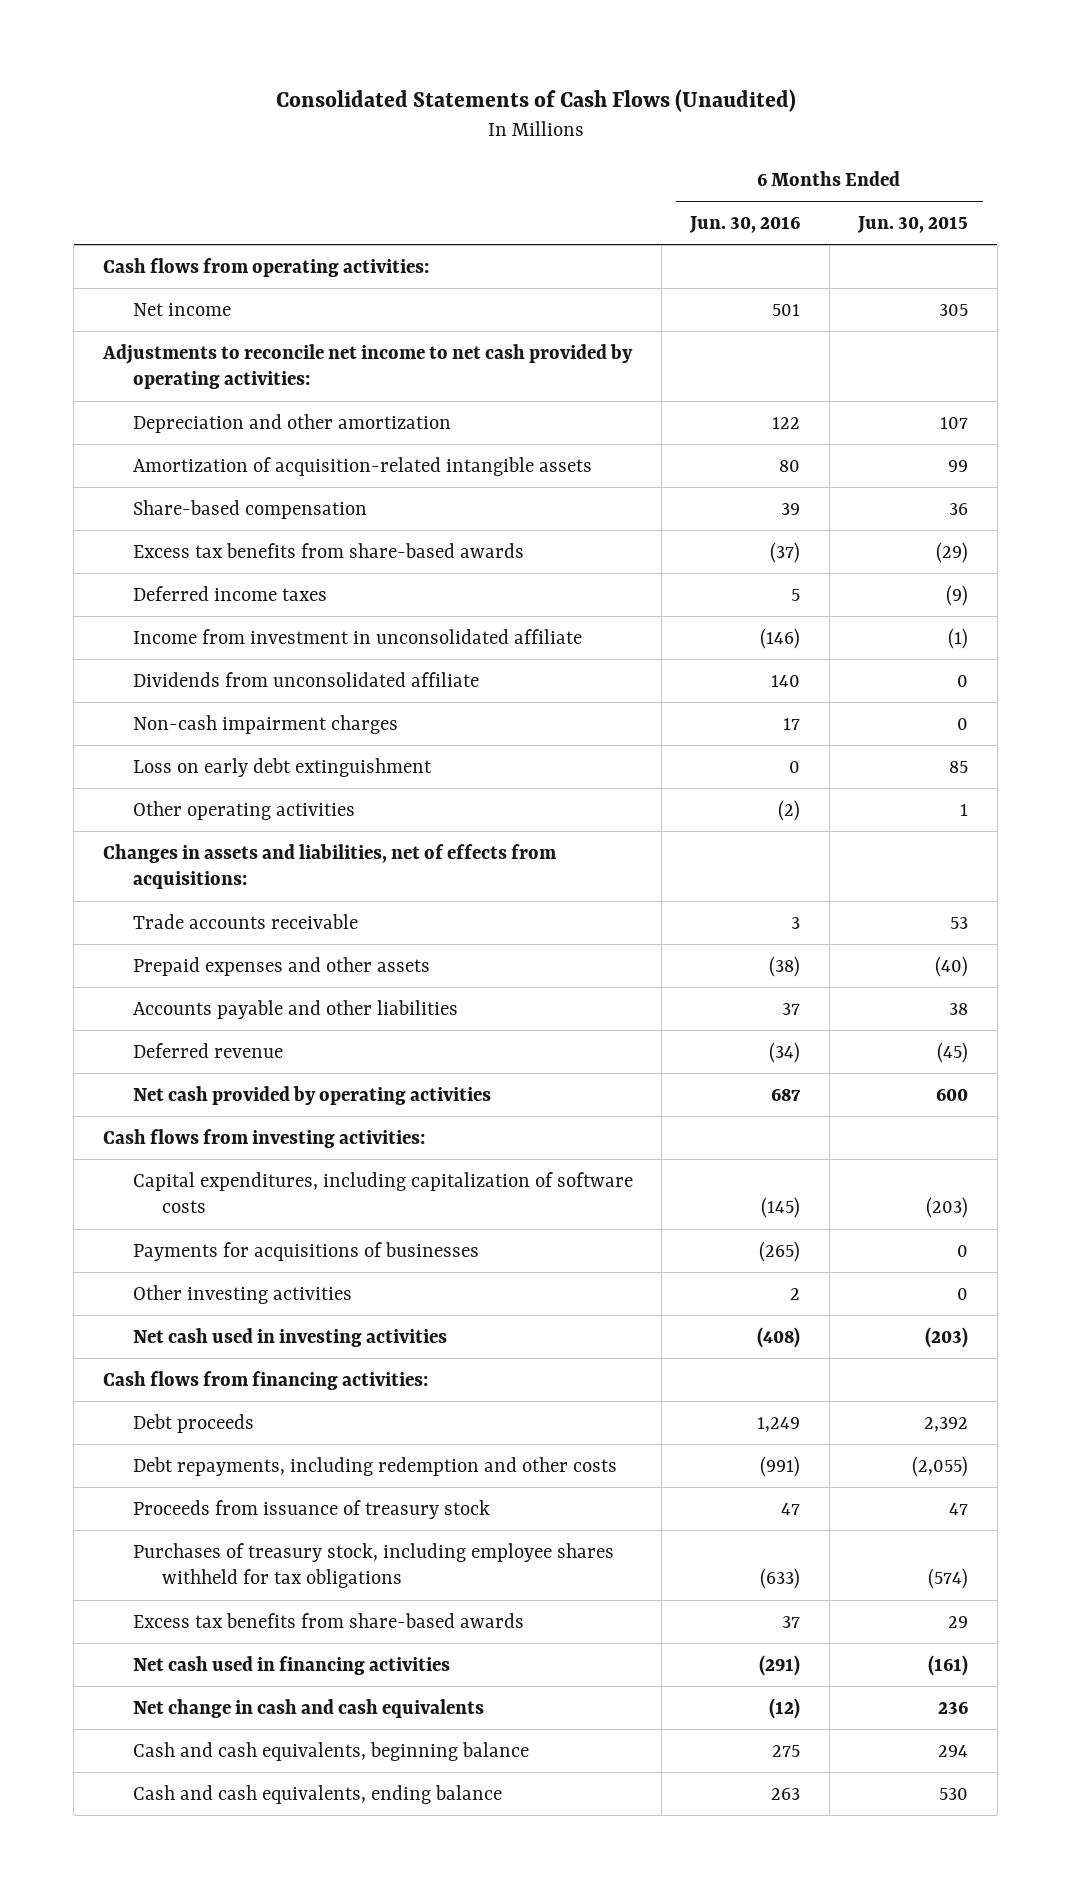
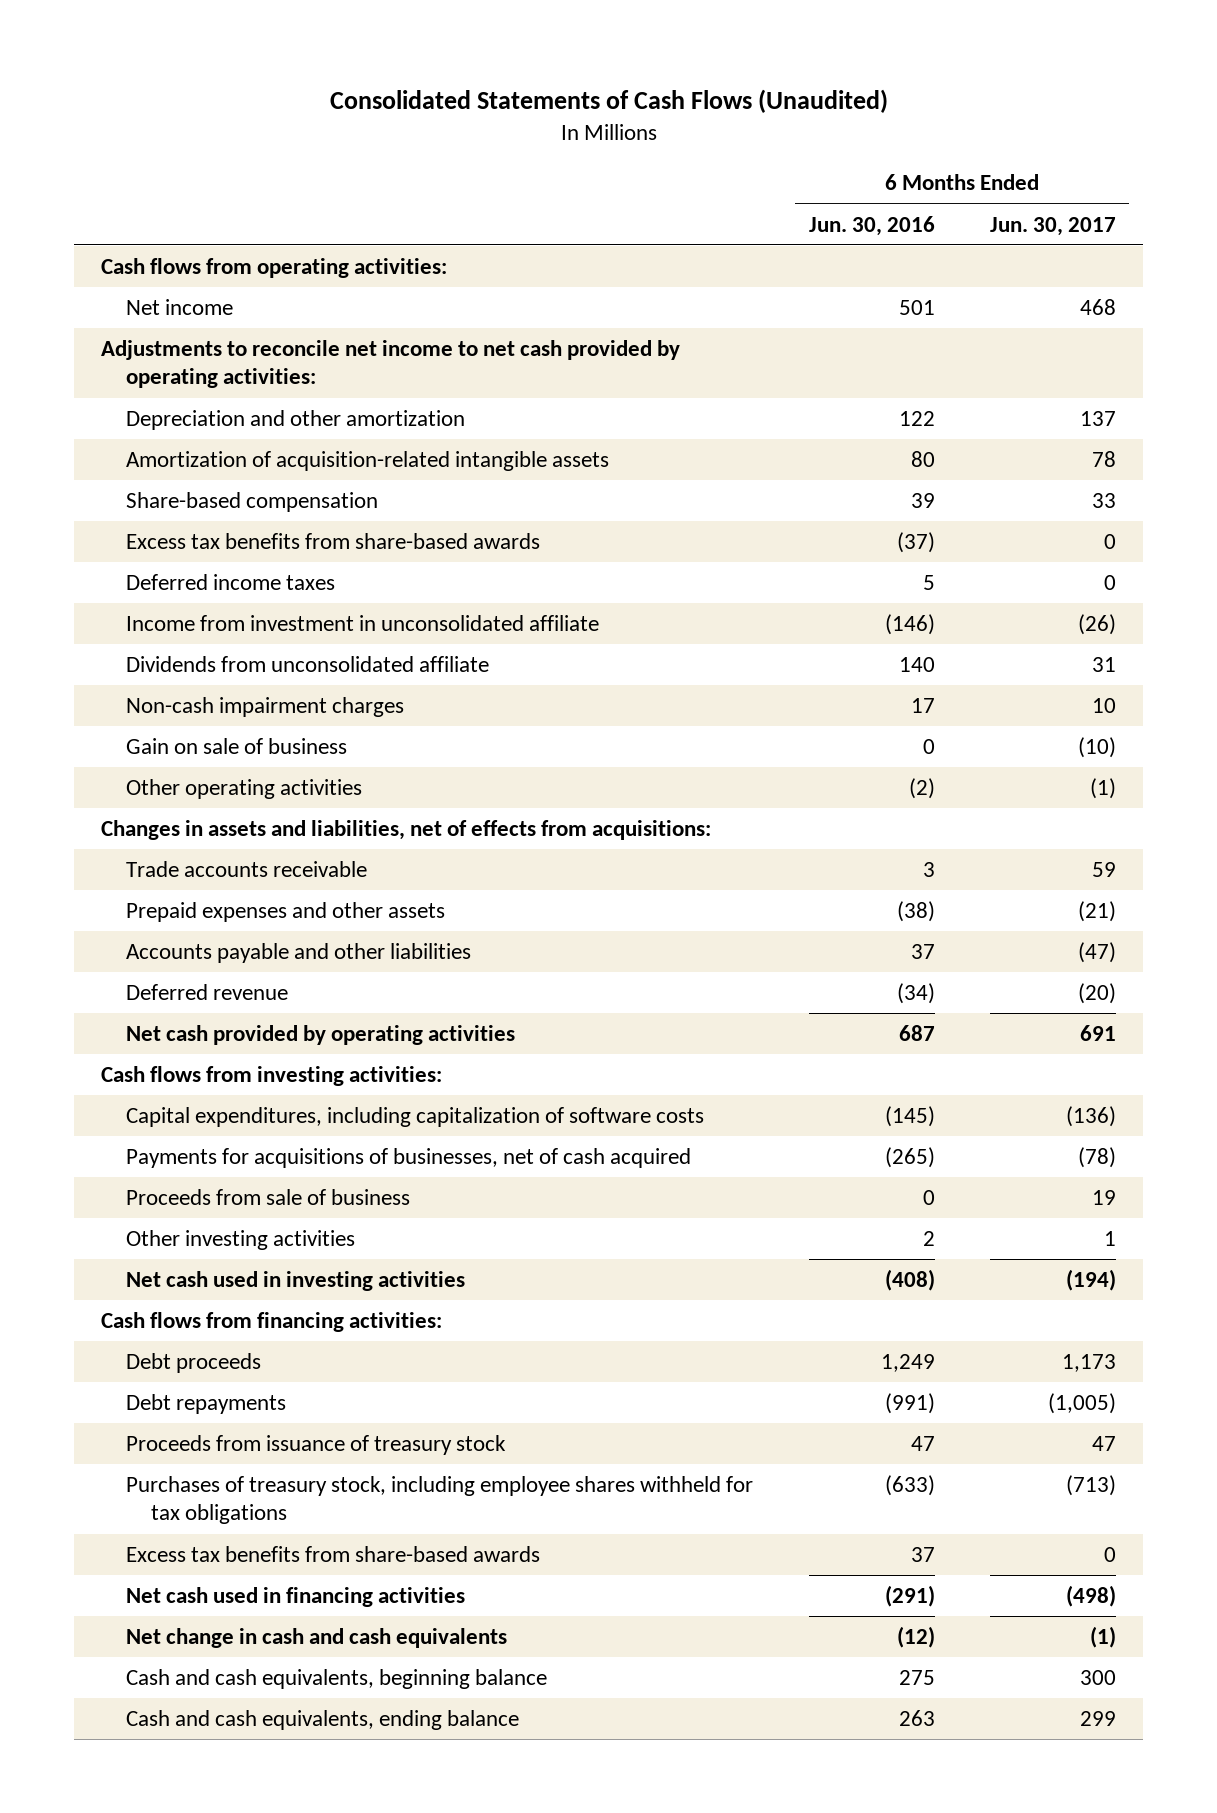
- | 6 Months Ended Jun. 30, 2016 | 6 Months Ended Jun. 30, 2015
+ | 6 Months Ended Jun. 30, 2016 | 6 Months Ended Jun. 30, 2017
- Loss on early debt extinguishment | 0 | 85
+ Gain on sale of business | 0 | (10)
- Payments for acquisitions of businesses | (265) | 0
+ Payments for acquisitions of businesses, net of cash acquired | (265) | (78)
+ Proceeds from sale of business | 0 | 19
- Debt repayments, including redemption and other costs | (991) | (2,055)
+ Debt repayments | (991) | (1,005)

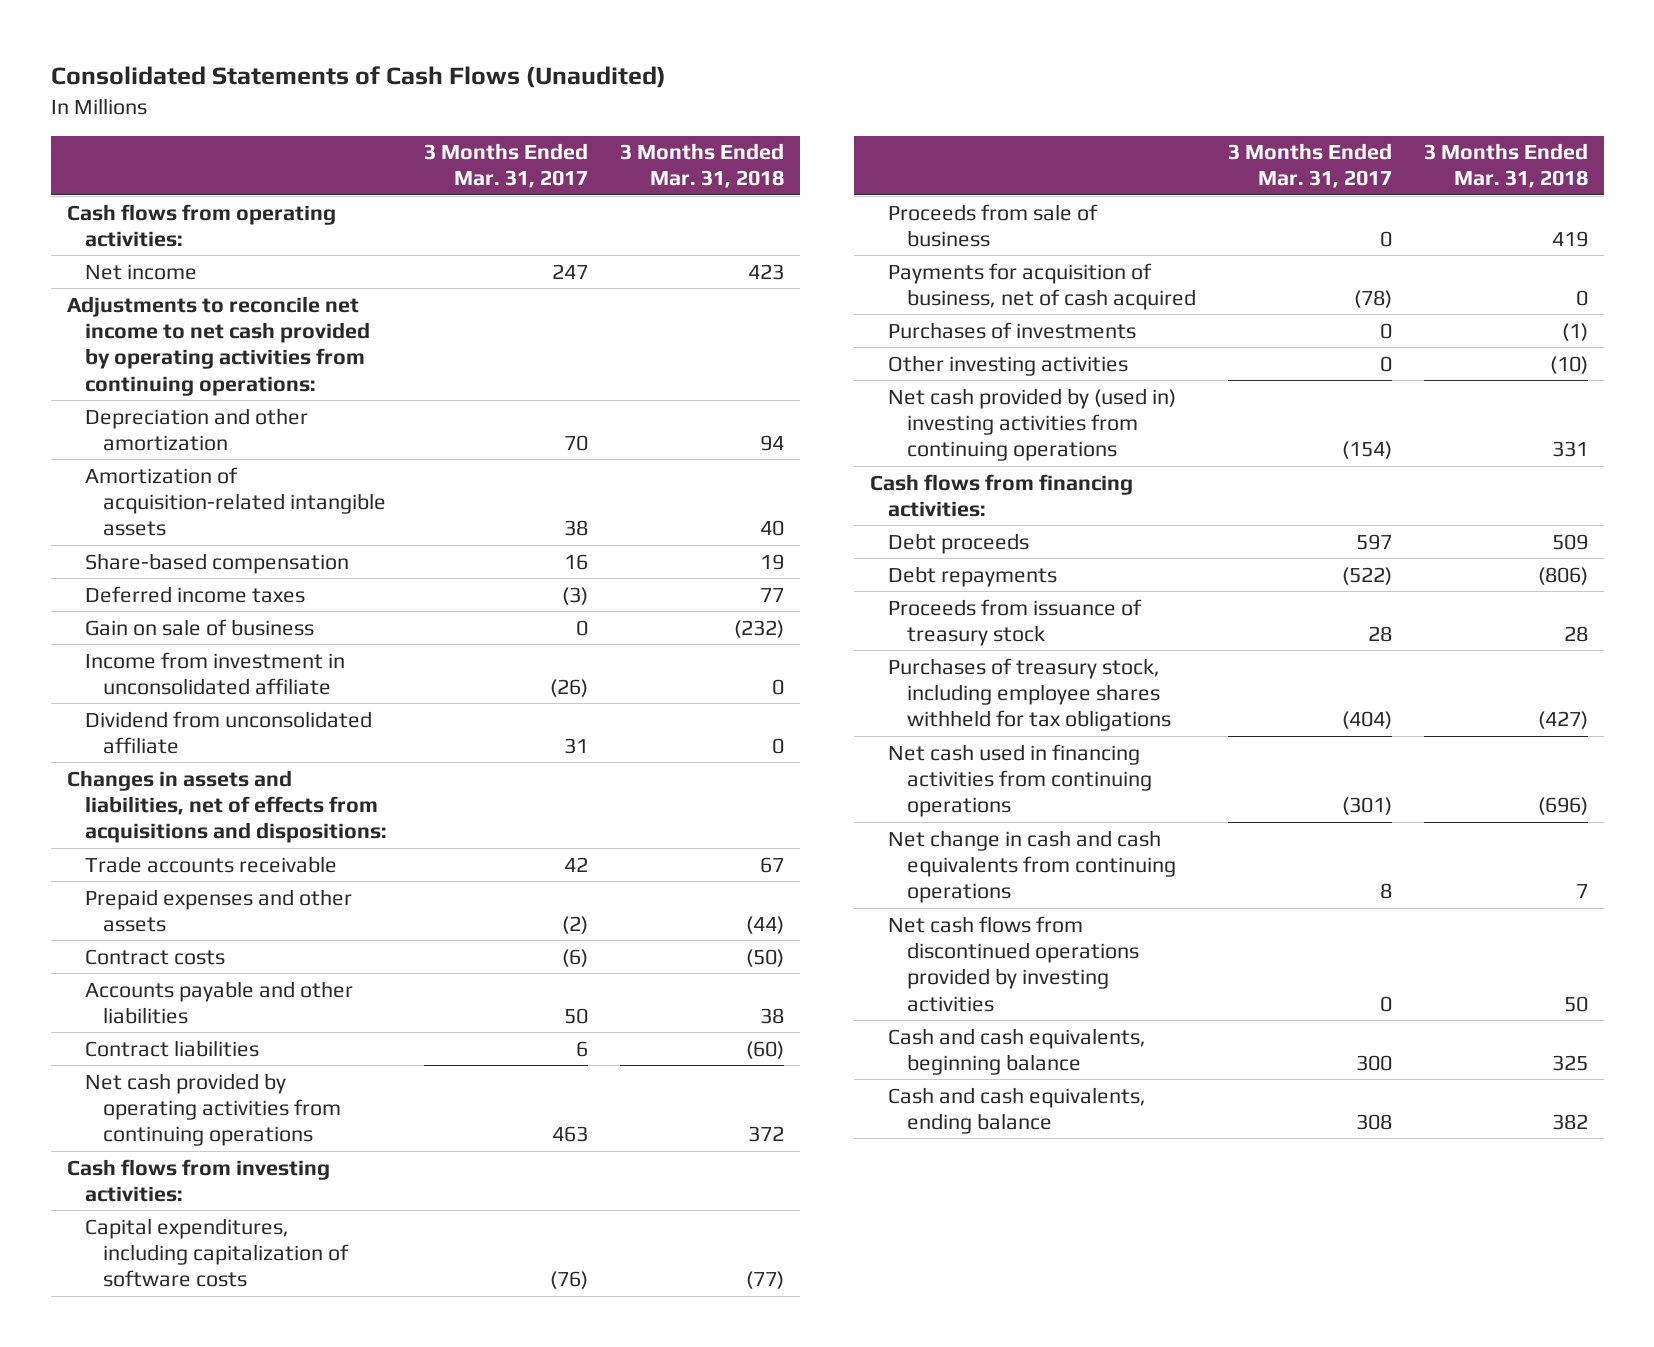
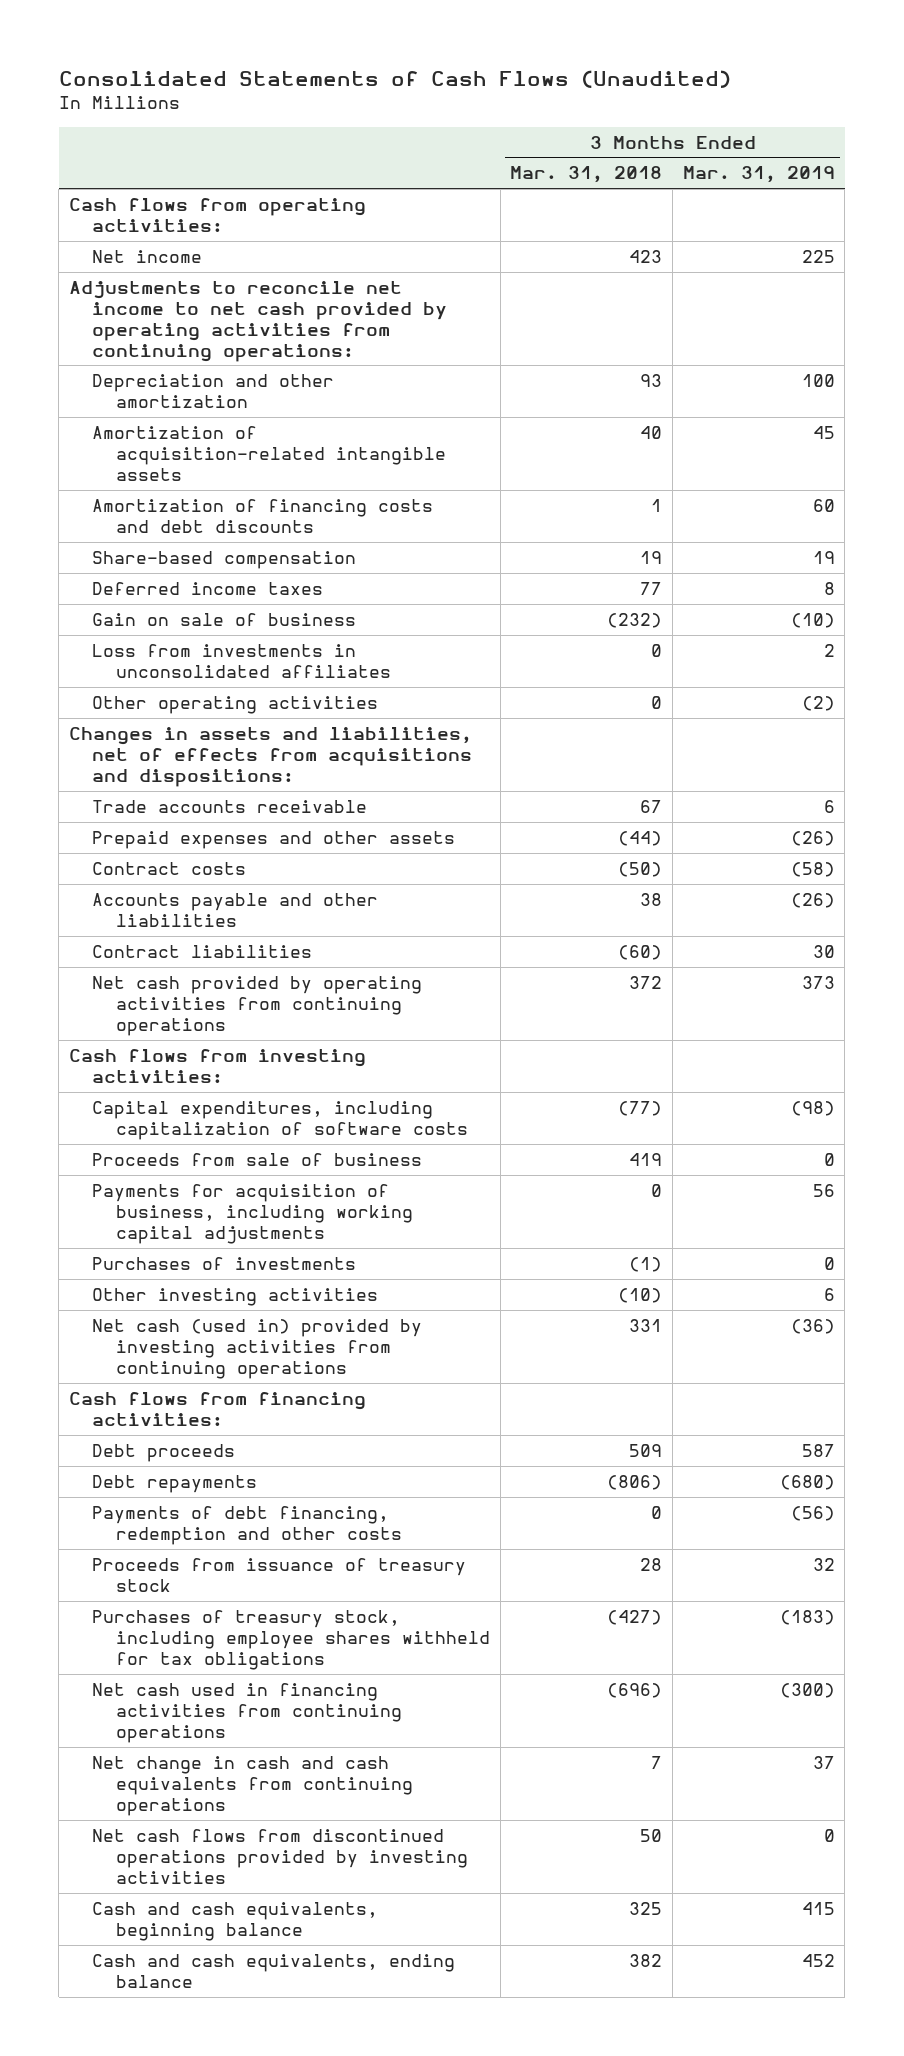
- | 3 Months Ended Mar. 31, 2017 | 3 Months Ended Mar. 31, 2018
+ | 3 Months Ended Mar. 31, 2018 | 3 Months Ended Mar. 31, 2019
- Depreciation and other amortization | 70 | 94
+ Depreciation and other amortization | 93 | 100
+ Amortization of financing costs and debt discounts | 1 | 60
- Income from investment in unconsolidated affiliate | (26) | 0
- Dividend from unconsolidated affiliate | 31 | 0
+ Loss from investments in unconsolidated affiliates | 0 | 2
+ Other operating activities | 0 | (2)
- Payments for acquisition of business, net of cash acquired | (78) | 0
+ Payments for acquisition of business, including working capital adjustments | 0 | 56
- Net cash provided by (used in) investing activities from continuing operations | (154) | 331
+ Net cash (used in) provided by investing activities from continuing operations | 331 | (36)
+ Payments of debt financing, redemption and other costs | 0 | (56)

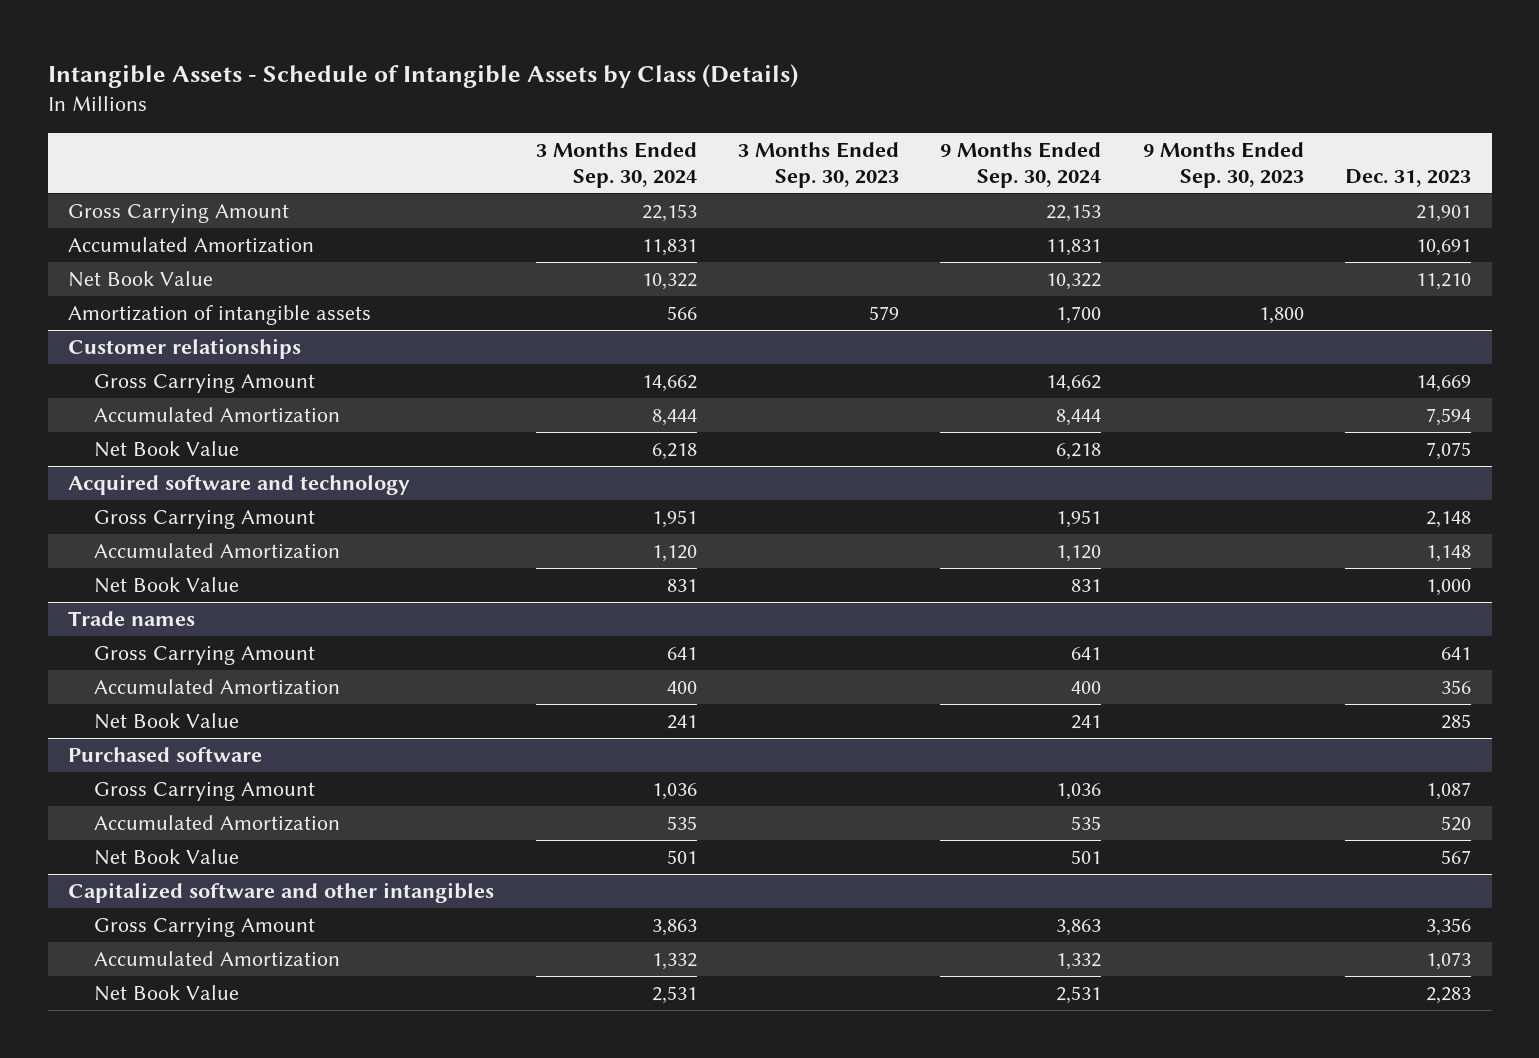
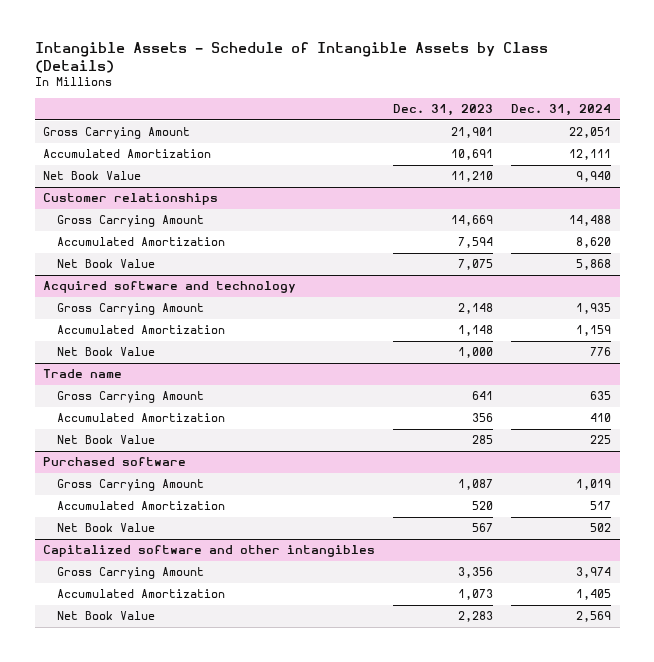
- | 3 Months Ended Sep. 30, 2024 | 3 Months Ended Sep. 30, 2023 | 9 Months Ended Sep. 30, 2024 | 9 Months Ended Sep. 30, 2023 | Dec. 31, 2023
+ | Dec. 31, 2023 | Dec. 31, 2024
- Amortization of intangible assets | 566 | 579 | 1,700 | 1,800 |
- Trade names
+ Trade name

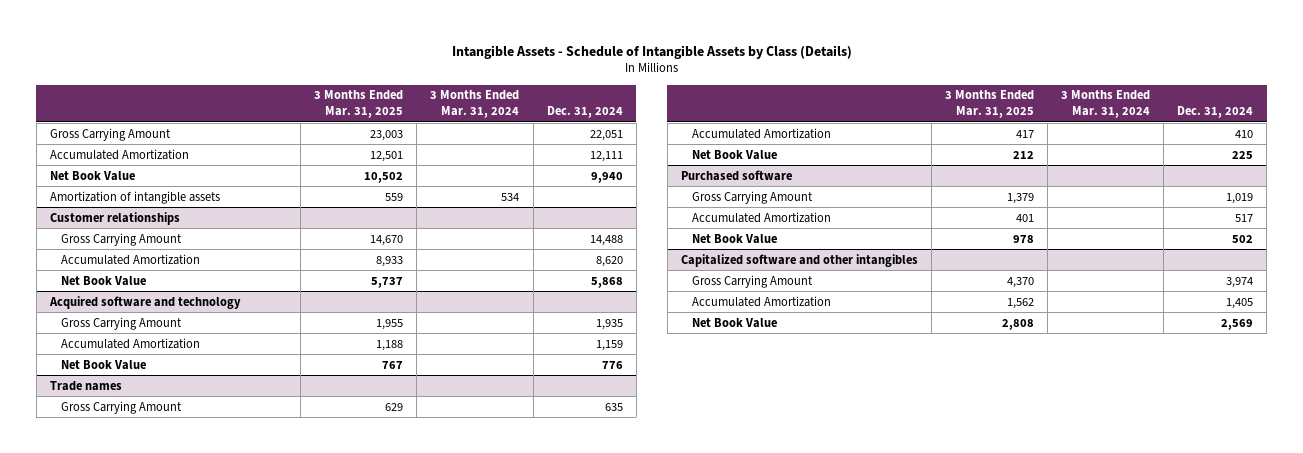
- | Dec. 31, 2023 | Dec. 31, 2024
+ | 3 Months Ended Mar. 31, 2025 | 3 Months Ended Mar. 31, 2024 | Dec. 31, 2024
+ Amortization of intangible assets | 559 | 534 |
- Trade name
+ Trade names

